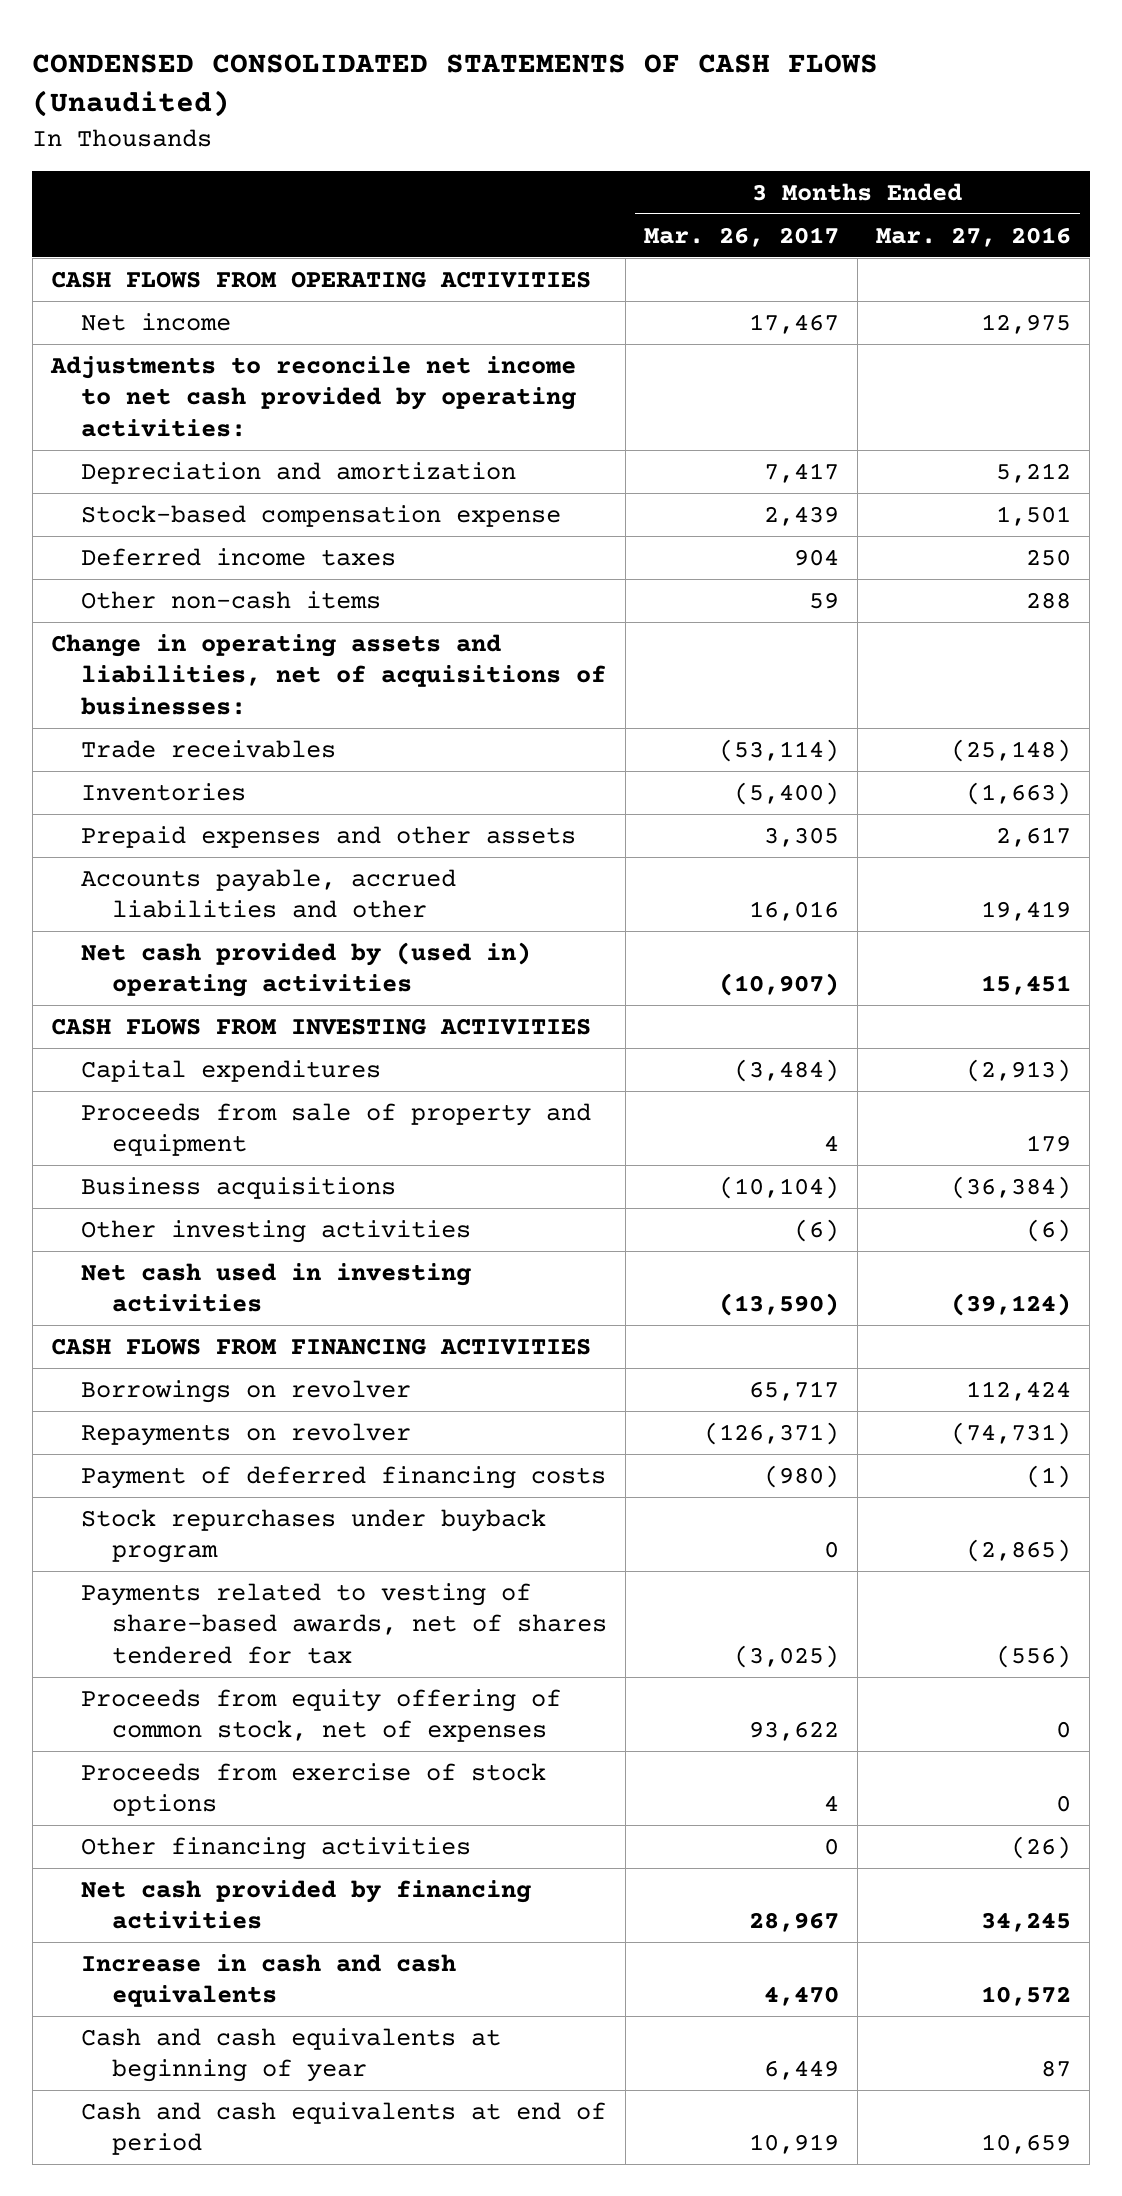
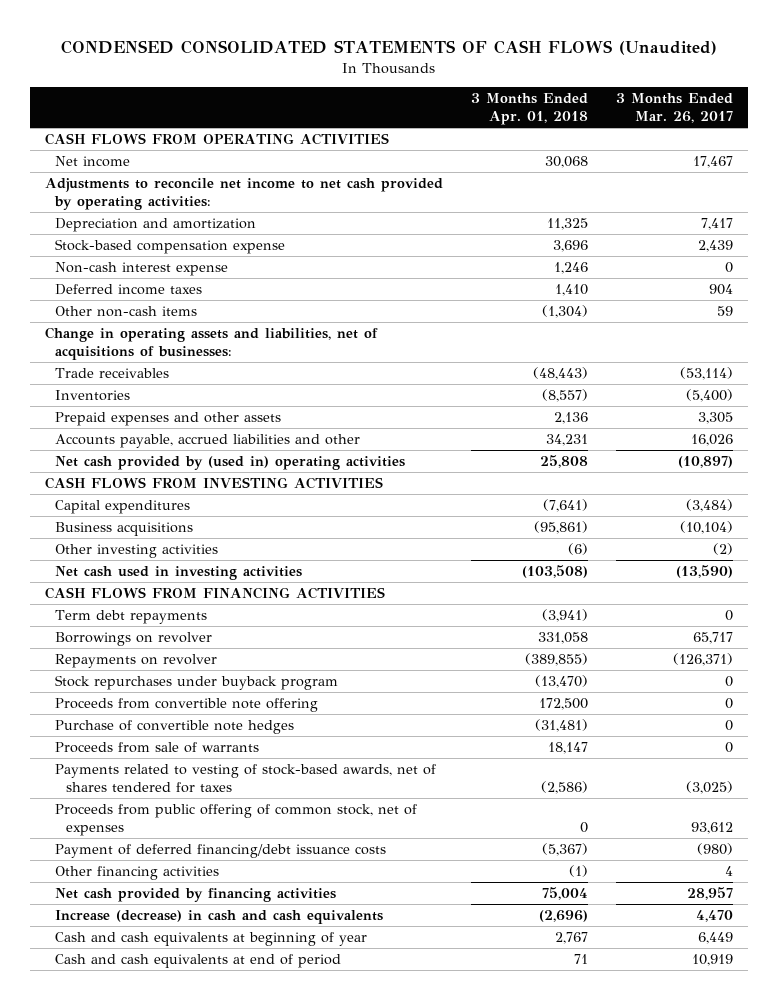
- | 3 Months Ended Mar. 26, 2017 | 3 Months Ended Mar. 27, 2016
+ | 3 Months Ended Apr. 01, 2018 | 3 Months Ended Mar. 26, 2017
+ Non-cash interest expense | 1,246 | 0
- Accounts payable, accrued liabilities and other | 16,016 | 19,419
- Net cash provided by (used in) operating activities | (10,907) | 15,451
+ Accounts payable, accrued liabilities and other | 34,231 | 16,026
+ Net cash provided by (used in) operating activities | 25,808 | (10,897)
- Proceeds from sale of property and equipment | 4 | 179
- Other investing activities | (6) | (6)
+ Other investing activities | (6) | (2)
+ Term debt repayments | (3,941) | 0
- Payment of deferred financing costs | (980) | (1)
- Payments related to vesting of share-based awards, net of shares tendered for tax | (3,025) | (556)
- Proceeds from equity offering of common stock, net of expenses | 93,622 | 0
- Proceeds from exercise of stock options | 4 | 0
- Other financing activities | 0 | (26)
- Net cash provided by financing activities | 28,967 | 34,245
- Increase in cash and cash equivalents | 4,470 | 10,572
+ Proceeds from convertible note offering | 172,500 | 0
+ Purchase of convertible note hedges | (31,481) | 0
+ Proceeds from sale of warrants | 18,147 | 0
+ Payments related to vesting of stock-based awards, net of shares tendered for taxes | (2,586) | (3,025)
+ Proceeds from public offering of common stock, net of expenses | 0 | 93,612
+ Payment of deferred financing/debt issuance costs | (5,367) | (980)
+ Other financing activities | (1) | 4
+ Net cash provided by financing activities | 75,004 | 28,957
+ Increase (decrease) in cash and cash equivalents | (2,696) | 4,470

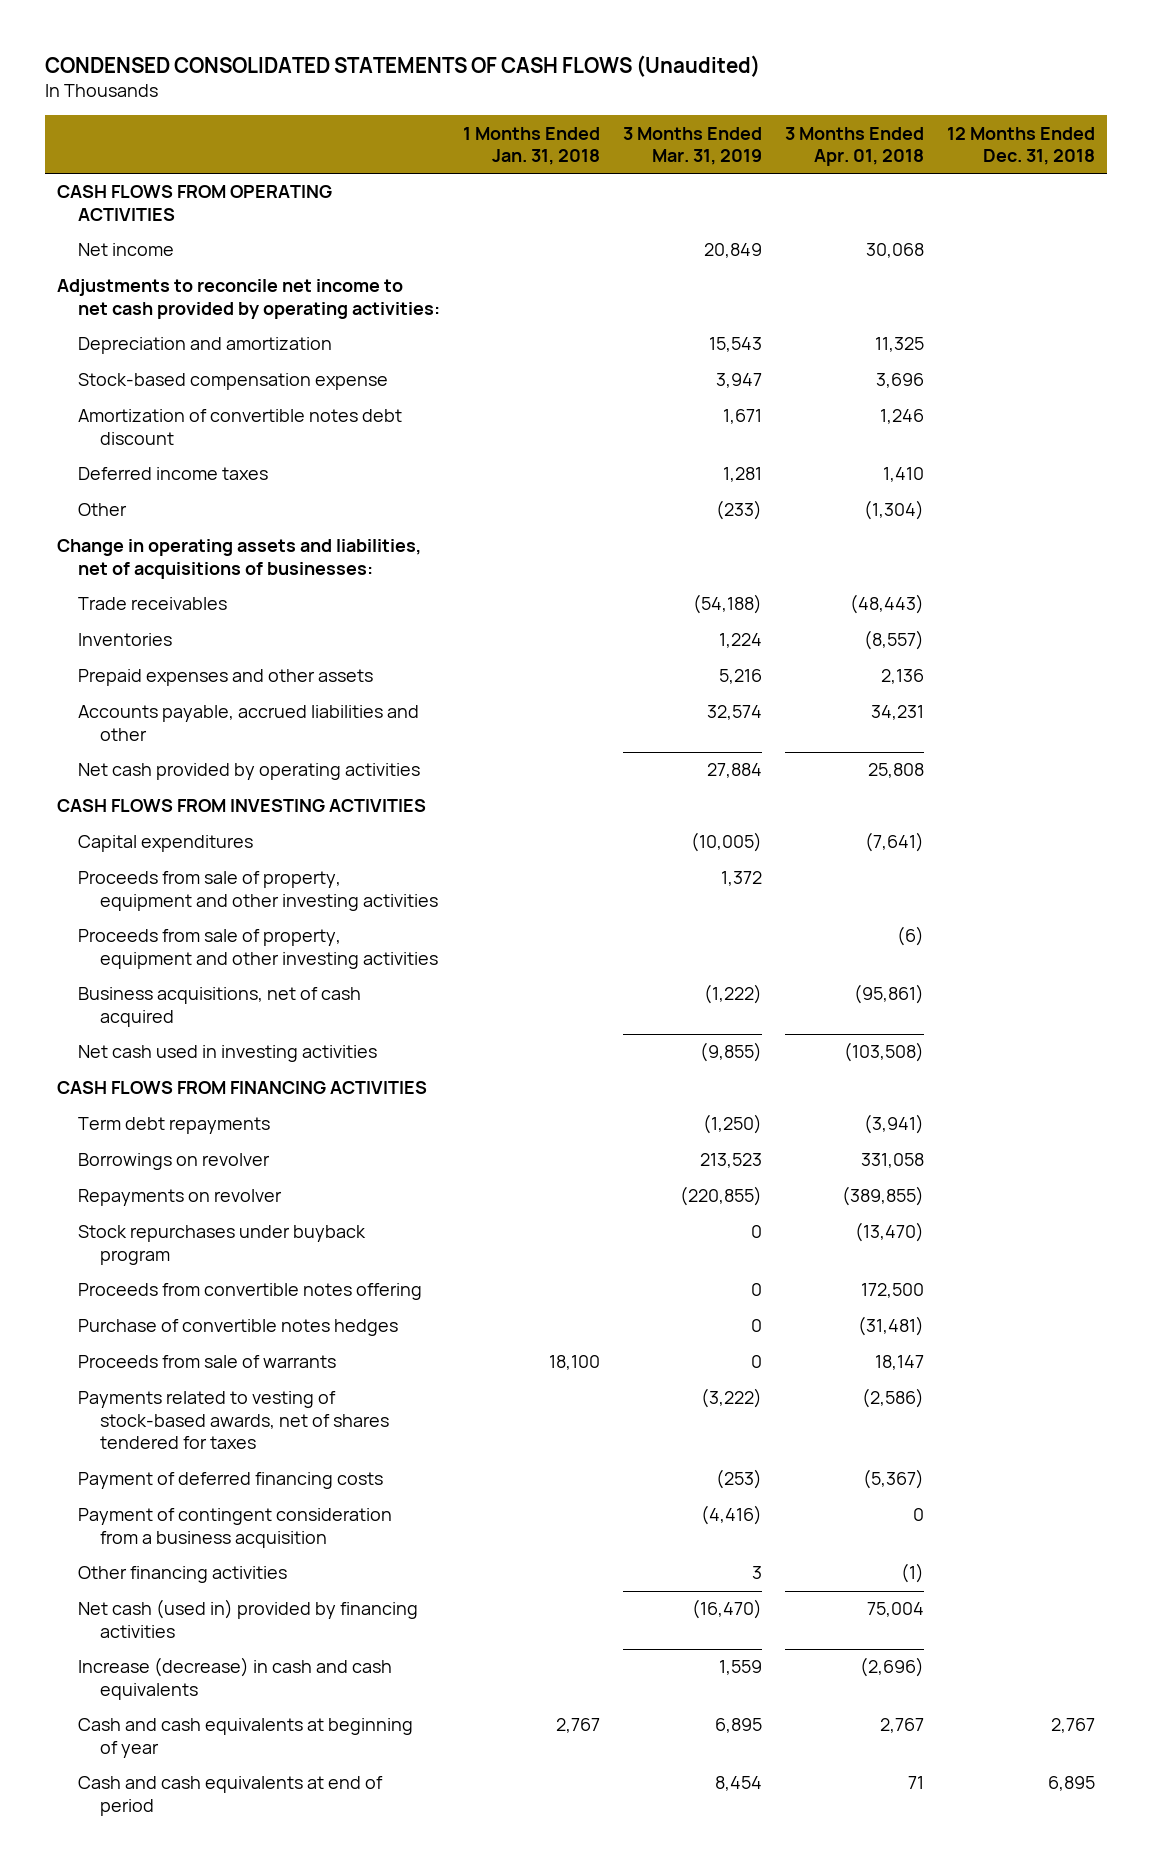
- | 3 Months Ended Apr. 01, 2018 | 3 Months Ended Mar. 26, 2017
+ | 1 Months Ended Jan. 31, 2018 | 3 Months Ended Mar. 31, 2019 | 3 Months Ended Apr. 01, 2018 | 12 Months Ended Dec. 31, 2018
- Non-cash interest expense | 1,246 | 0
+ Amortization of convertible notes debt discount | | 1,671 | 1,246 |
- Other non-cash items | (1,304) | 59
+ Other | | (233) | (1,304) |
- Net cash provided by (used in) operating activities | 25,808 | (10,897)
+ Net cash provided by operating activities | | 27,884 | 25,808 |
- Business acquisitions | (95,861) | (10,104)
- Other investing activities | (6) | (2)
+ Proceeds from sale of property, equipment and other investing activities | | 1,372 | |
+ Proceeds from sale of property, equipment and other investing activities | | | (6) |
+ Business acquisitions, net of cash acquired | | (1,222) | (95,861) |
- Proceeds from convertible note offering | 172,500 | 0
- Purchase of convertible note hedges | (31,481) | 0
+ Proceeds from convertible notes offering | | 0 | 172,500 |
+ Purchase of convertible notes hedges | | 0 | (31,481) |
- Proceeds from public offering of common stock, net of expenses | 0 | 93,612
- Payment of deferred financing/debt issuance costs | (5,367) | (980)
+ Payment of deferred financing costs | | (253) | (5,367) |
+ Payment of contingent consideration from a business acquisition | | (4,416) | 0 |
- Net cash provided by financing activities | 75,004 | 28,957
+ Net cash (used in) provided by financing activities | | (16,470) | 75,004 |

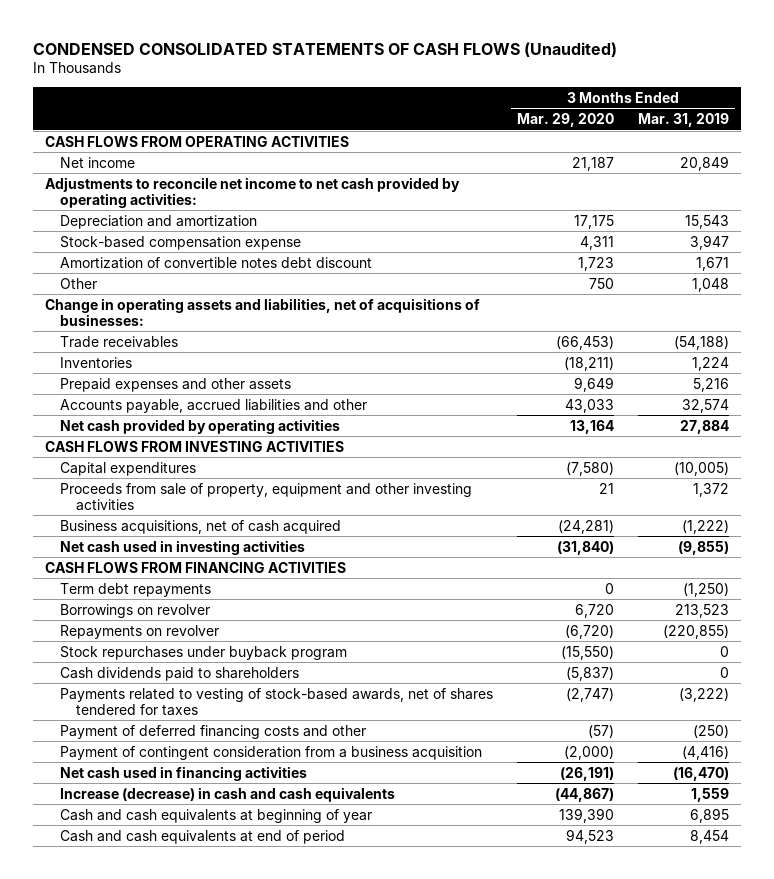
- | 1 Months Ended Jan. 31, 2018 | 3 Months Ended Mar. 31, 2019 | 3 Months Ended Apr. 01, 2018 | 12 Months Ended Dec. 31, 2018
+ | 3 Months Ended Mar. 29, 2020 | 3 Months Ended Mar. 31, 2019
- Deferred income taxes | | 1,281 | 1,410 |
- Other | | (233) | (1,304) |
+ Other | 750 | 1,048
- Proceeds from sale of property, equipment and other investing activities | | | (6) |
- Proceeds from convertible notes offering | | 0 | 172,500 |
- Purchase of convertible notes hedges | | 0 | (31,481) |
- Proceeds from sale of warrants | 18,100 | 0 | 18,147 |
+ Cash dividends paid to shareholders | (5,837) | 0
- Payment of deferred financing costs | | (253) | (5,367) |
+ Payment of deferred financing costs and other | (57) | (250)
- Other financing activities | | 3 | (1) |
- Net cash (used in) provided by financing activities | | (16,470) | 75,004 |
+ Net cash used in financing activities | (26,191) | (16,470)

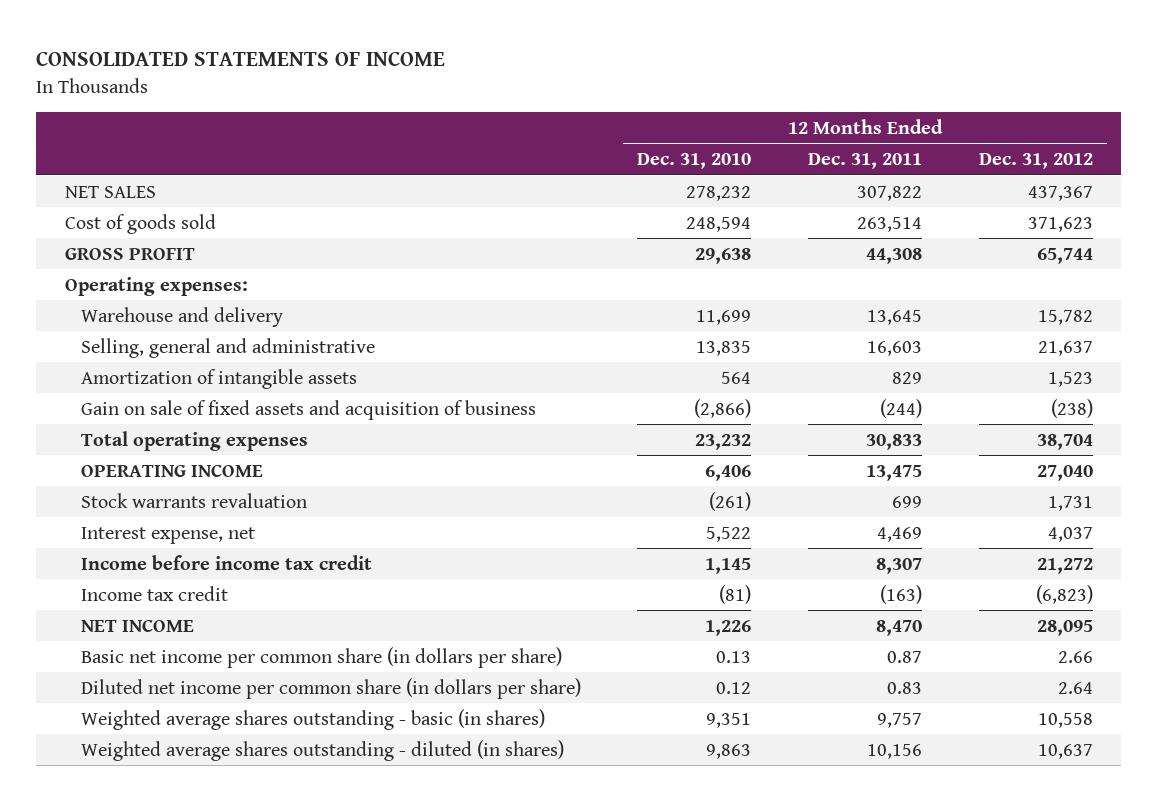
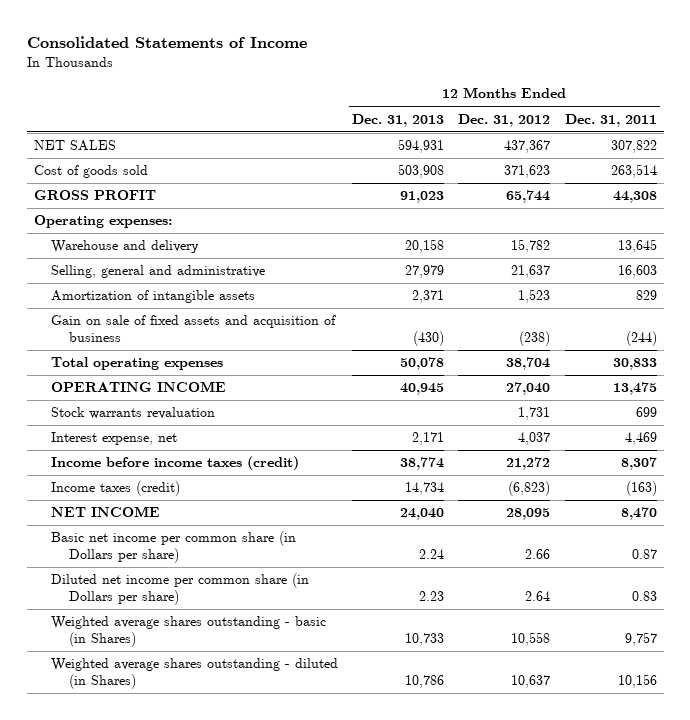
- CONSOLIDATED STATEMENTS OF INCOME
+ Consolidated Statements of Income
- | 12 Months Ended Dec. 31, 2010 | 12 Months Ended Dec. 31, 2011 | 12 Months Ended Dec. 31, 2012
+ | 12 Months Ended Dec. 31, 2013 | 12 Months Ended Dec. 31, 2012 | 12 Months Ended Dec. 31, 2011
- Income before income tax credit | 1,145 | 8,307 | 21,272
- Income tax credit | (81) | (163) | (6,823)
+ Income before income taxes (credit) | 38,774 | 21,272 | 8,307
+ Income taxes (credit) | 14,734 | (6,823) | (163)
- Basic net income per common share (in dollars per share) | 0.13 | 0.87 | 2.66
- Diluted net income per common share (in dollars per share) | 0.12 | 0.83 | 2.64
- Weighted average shares outstanding - basic (in shares) | 9,351 | 9,757 | 10,558
- Weighted average shares outstanding - diluted (in shares) | 9,863 | 10,156 | 10,637
+ Basic net income per common share (in Dollars per share) | 2.24 | 2.66 | 0.87
+ Diluted net income per common share (in Dollars per share) | 2.23 | 2.64 | 0.83
+ Weighted average shares outstanding - basic (in Shares) | 10,733 | 10,558 | 9,757
+ Weighted average shares outstanding - diluted (in Shares) | 10,786 | 10,637 | 10,156

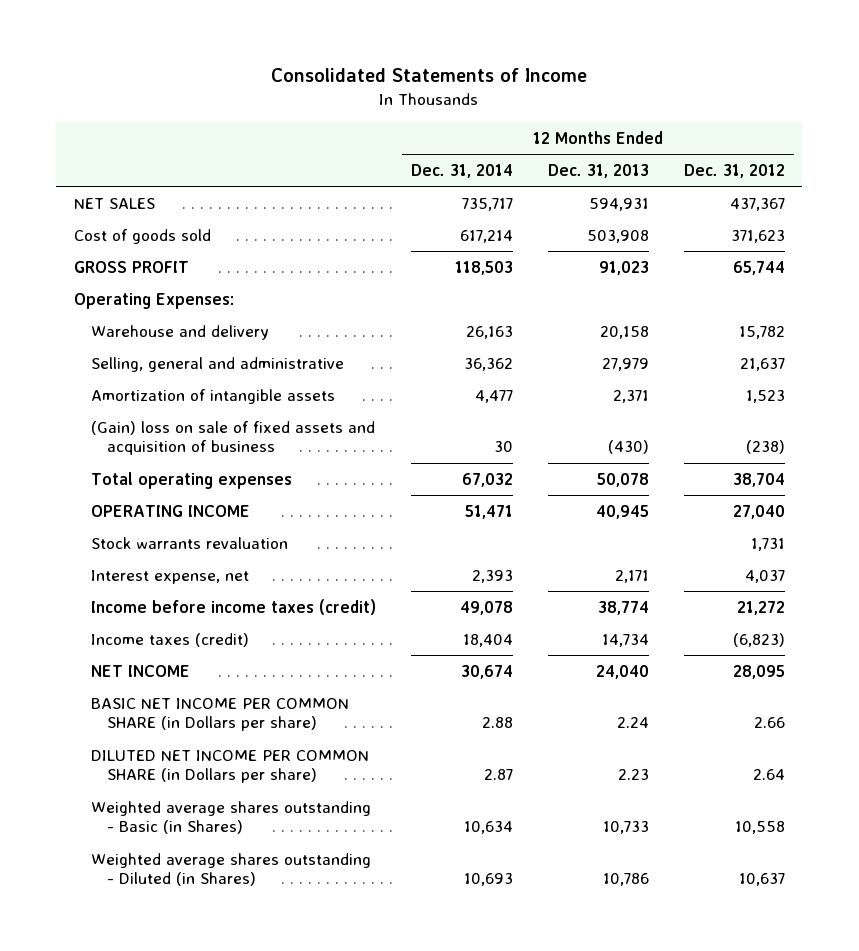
- | 12 Months Ended Dec. 31, 2013 | 12 Months Ended Dec. 31, 2012 | 12 Months Ended Dec. 31, 2011
+ | 12 Months Ended Dec. 31, 2014 | 12 Months Ended Dec. 31, 2013 | 12 Months Ended Dec. 31, 2012
- Operating expenses:
+ Operating Expenses:
- Gain on sale of fixed assets and acquisition of business | (430) | (238) | (244)
+ (Gain) loss on sale of fixed assets and acquisition of business | 30 | (430) | (238)
- Basic net income per common share (in Dollars per share) | 2.24 | 2.66 | 0.87
- Diluted net income per common share (in Dollars per share) | 2.23 | 2.64 | 0.83
- Weighted average shares outstanding - basic (in Shares) | 10,733 | 10,558 | 9,757
- Weighted average shares outstanding - diluted (in Shares) | 10,786 | 10,637 | 10,156
+ BASIC NET INCOME PER COMMON SHARE (in Dollars per share) | 2.88 | 2.24 | 2.66
+ DILUTED NET INCOME PER COMMON SHARE (in Dollars per share) | 2.87 | 2.23 | 2.64
+ Weighted average shares outstanding - Basic (in Shares) | 10,634 | 10,733 | 10,558
+ Weighted average shares outstanding - Diluted (in Shares) | 10,693 | 10,786 | 10,637

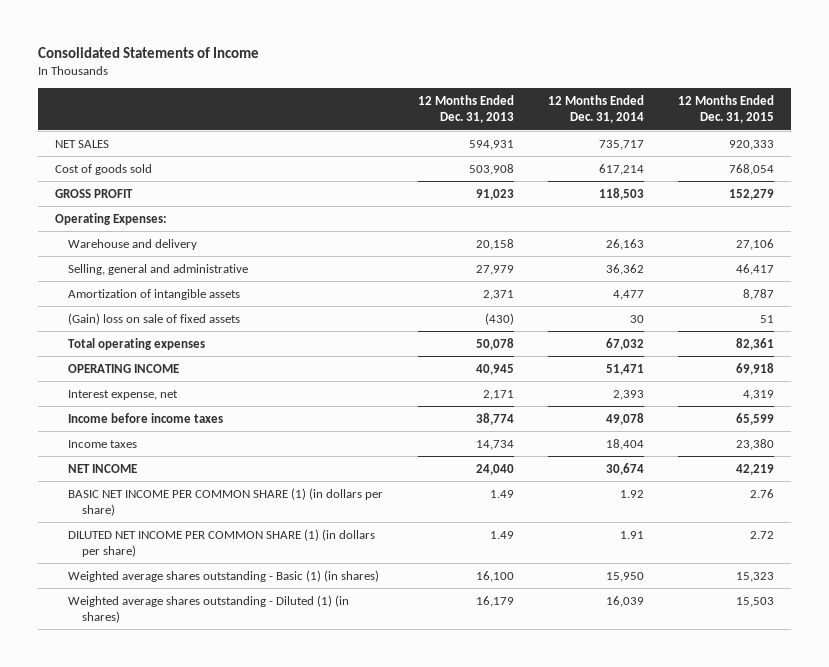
- | 12 Months Ended Dec. 31, 2014 | 12 Months Ended Dec. 31, 2013 | 12 Months Ended Dec. 31, 2012
+ | 12 Months Ended Dec. 31, 2013 | 12 Months Ended Dec. 31, 2014 | 12 Months Ended Dec. 31, 2015
- (Gain) loss on sale of fixed assets and acquisition of business | 30 | (430) | (238)
+ (Gain) loss on sale of fixed assets | (430) | 30 | 51
- Stock warrants revaluation | | | 1,731
- Income before income taxes (credit) | 49,078 | 38,774 | 21,272
- Income taxes (credit) | 18,404 | 14,734 | (6,823)
+ Income before income taxes | 38,774 | 49,078 | 65,599
+ Income taxes | 14,734 | 18,404 | 23,380
- BASIC NET INCOME PER COMMON SHARE (in Dollars per share) | 2.88 | 2.24 | 2.66
- DILUTED NET INCOME PER COMMON SHARE (in Dollars per share) | 2.87 | 2.23 | 2.64
- Weighted average shares outstanding - Basic (in Shares) | 10,634 | 10,733 | 10,558
- Weighted average shares outstanding - Diluted (in Shares) | 10,693 | 10,786 | 10,637
+ BASIC NET INCOME PER COMMON SHARE (1) (in dollars per share) | 1.49 | 1.92 | 2.76
+ DILUTED NET INCOME PER COMMON SHARE (1) (in dollars per share) | 1.49 | 1.91 | 2.72
+ Weighted average shares outstanding - Basic (1) (in shares) | 16,100 | 15,950 | 15,323
+ Weighted average shares outstanding - Diluted (1) (in shares) | 16,179 | 16,039 | 15,503

